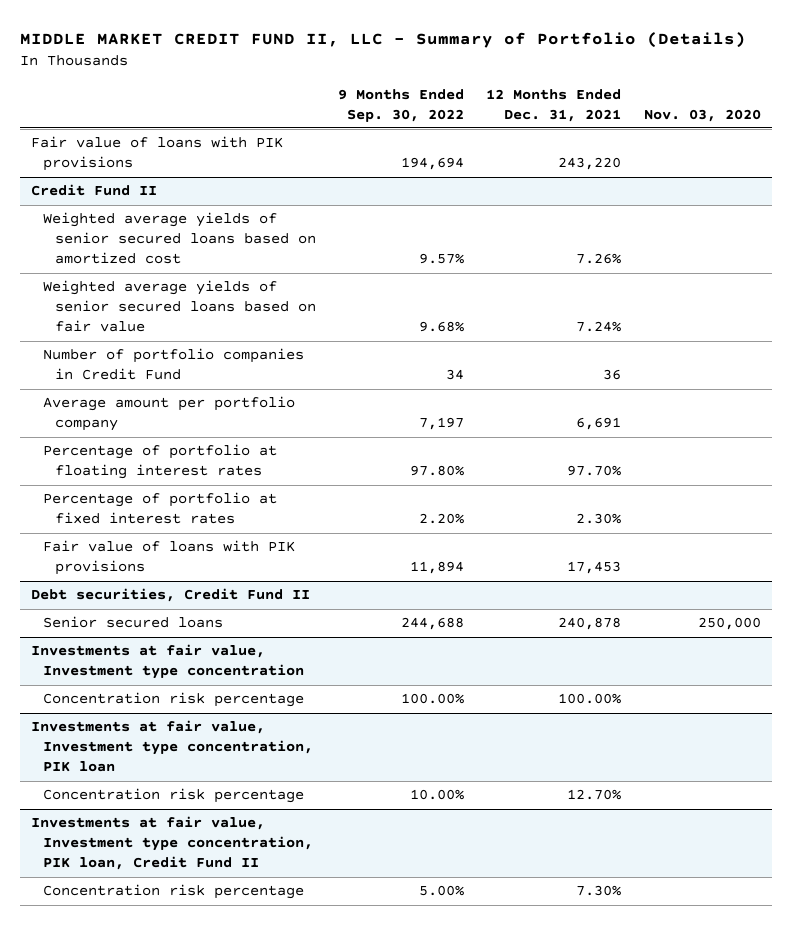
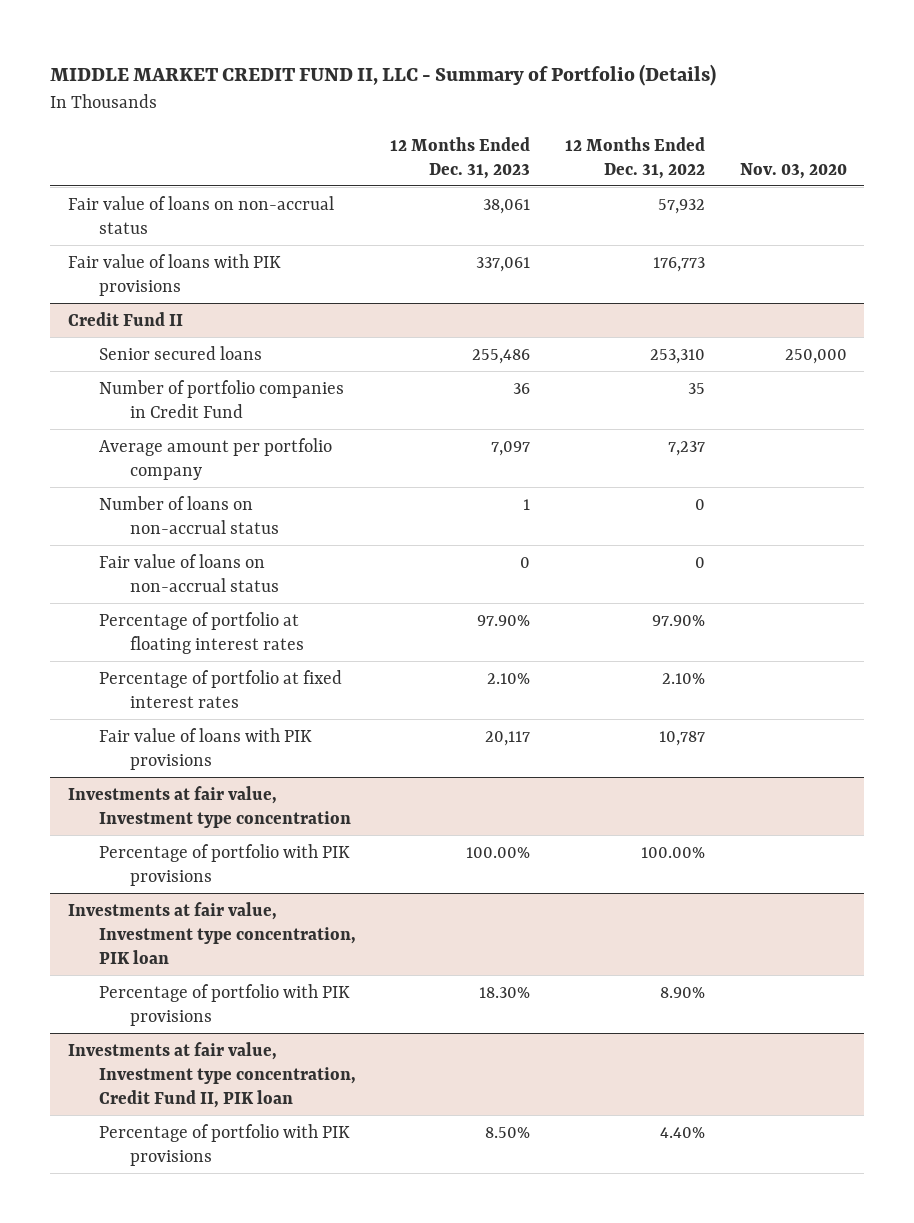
- | 9 Months Ended Sep. 30, 2022 | 12 Months Ended Dec. 31, 2021 | Nov. 03, 2020
+ | 12 Months Ended Dec. 31, 2023 | 12 Months Ended Dec. 31, 2022 | Nov. 03, 2020
+ Fair value of loans on non-accrual status | 38,061 | 57,932 |
@ Credit Fund II
- Weighted average yields of senior secured loans based on amortized cost | 9.57% | 7.26% |
- Weighted average yields of senior secured loans based on fair value | 9.68% | 7.24% |
+ Senior secured loans | 255,486 | 253,310 | 250,000
+ Number of loans on non-accrual status | 1 | 0 |
+ Fair value of loans on non-accrual status | 0 | 0 |
- Debt securities, Credit Fund II
- Senior secured loans | 244,688 | 240,878 | 250,000
@ Investments at fair value, Investment type concentration
- Concentration risk percentage | 100.00% | 100.00% |
+ Percentage of portfolio with PIK provisions | 100.00% | 100.00% |
@ Investments at fair value, Investment type concentration, PIK loan
- Concentration risk percentage | 10.00% | 12.70% |
- Investments at fair value, Investment type concentration, PIK loan, Credit Fund II
- Concentration risk percentage | 5.00% | 7.30% |
@ Investments at fair value, Investment type concentration, PIK loan
+ Percentage of portfolio with PIK provisions | 18.30% | 8.90% |
+ Investments at fair value, Investment type concentration, Credit Fund II, PIK loan
+ Percentage of portfolio with PIK provisions | 8.50% | 4.40% |

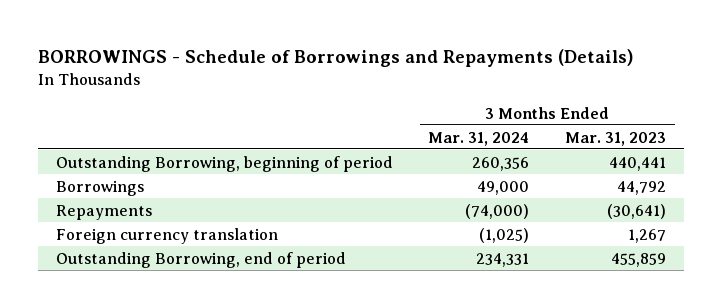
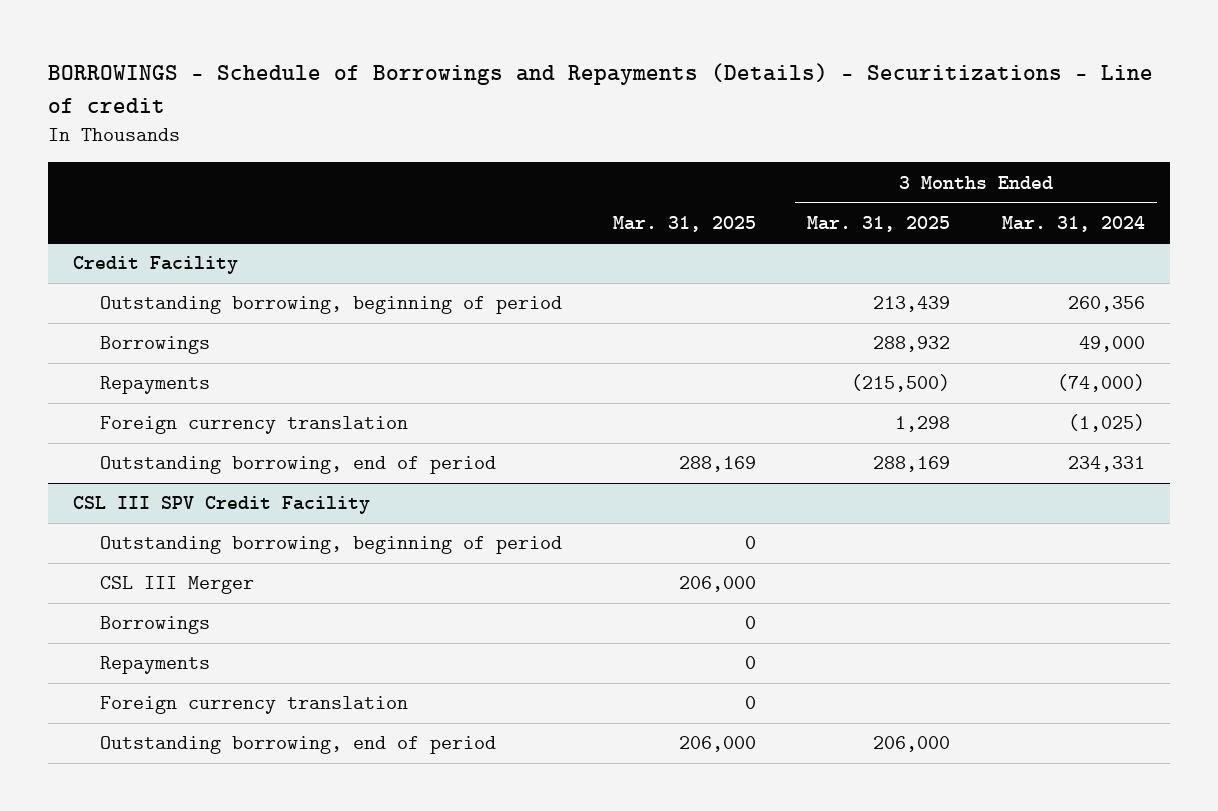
- BORROWINGS - Schedule of Borrowings and Repayments (Details)
+ BORROWINGS - Schedule of Borrowings and Repayments (Details) - Securitizations - Line of credit
- | 3 Months Ended Mar. 31, 2024 | 3 Months Ended Mar. 31, 2023
+ | Mar. 31, 2025 | 3 Months Ended Mar. 31, 2025 | 3 Months Ended Mar. 31, 2024
- Outstanding Borrowing, beginning of period | 260,356 | 440,441
+ Credit Facility
+ Outstanding borrowing, beginning of period | | 213,439 | 260,356
- Outstanding Borrowing, end of period | 234,331 | 455,859
+ Outstanding borrowing, end of period | 288,169 | 288,169 | 234,331
+ CSL III SPV Credit Facility
+ Outstanding borrowing, beginning of period | 0 | |
+ CSL III Merger | 206,000 | |
+ Borrowings | 0 | |
+ Repayments | 0 | |
+ Foreign currency translation | 0 | |
+ Outstanding borrowing, end of period | 206,000 | 206,000 |

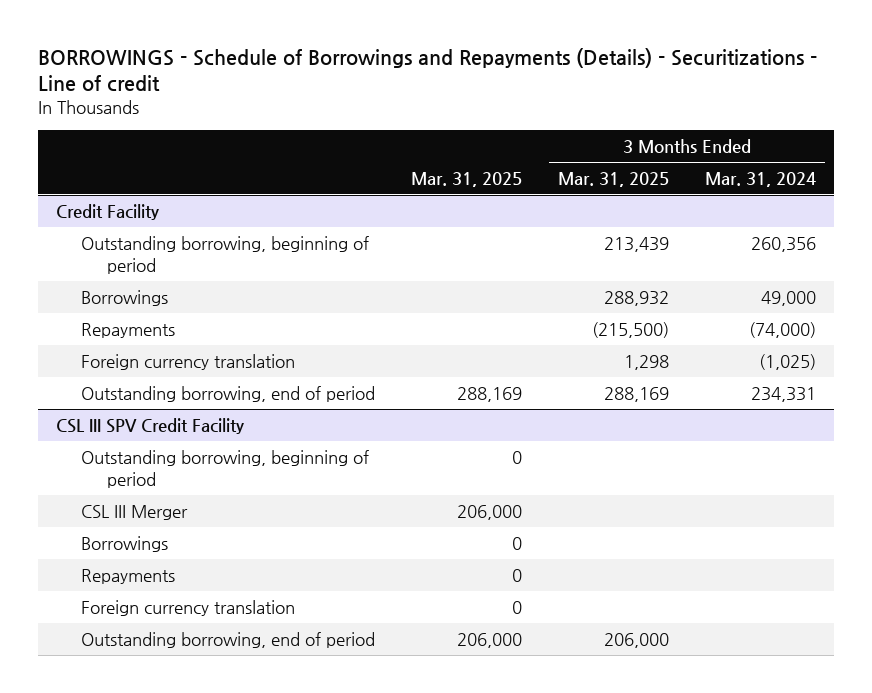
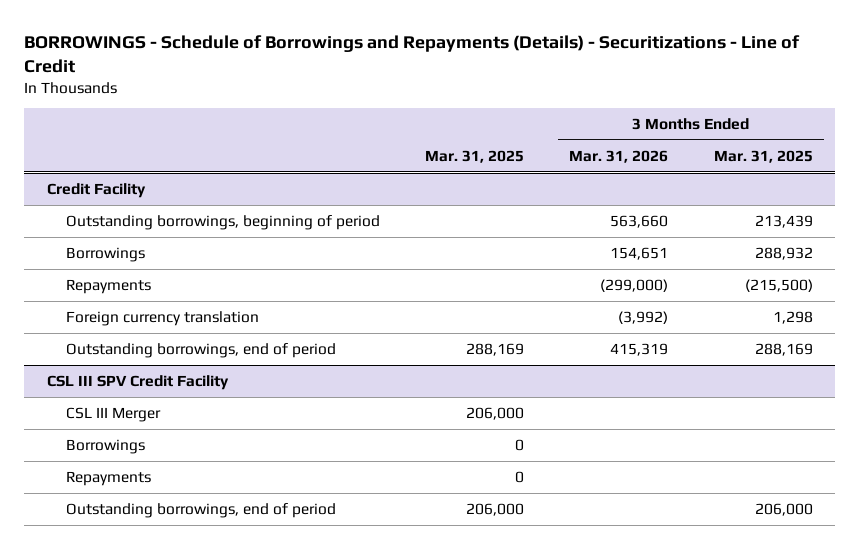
- BORROWINGS - Schedule of Borrowings and Repayments (Details) - Securitizations - Line of credit
+ BORROWINGS - Schedule of Borrowings and Repayments (Details) - Securitizations - Line of Credit
- | Mar. 31, 2025 | 3 Months Ended Mar. 31, 2025 | 3 Months Ended Mar. 31, 2024
+ | Mar. 31, 2025 | 3 Months Ended Mar. 31, 2026 | 3 Months Ended Mar. 31, 2025
@ Credit Facility
- Outstanding borrowing, beginning of period | | 213,439 | 260,356
+ Outstanding borrowings, beginning of period | | 563,660 | 213,439
- Outstanding borrowing, end of period | 288,169 | 288,169 | 234,331
+ Outstanding borrowings, end of period | 288,169 | 415,319 | 288,169
@ CSL III SPV Credit Facility
- Outstanding borrowing, beginning of period | 0 | |
- Foreign currency translation | 0 | |
- Outstanding borrowing, end of period | 206,000 | 206,000 |
+ Outstanding borrowings, end of period | 206,000 | | 206,000

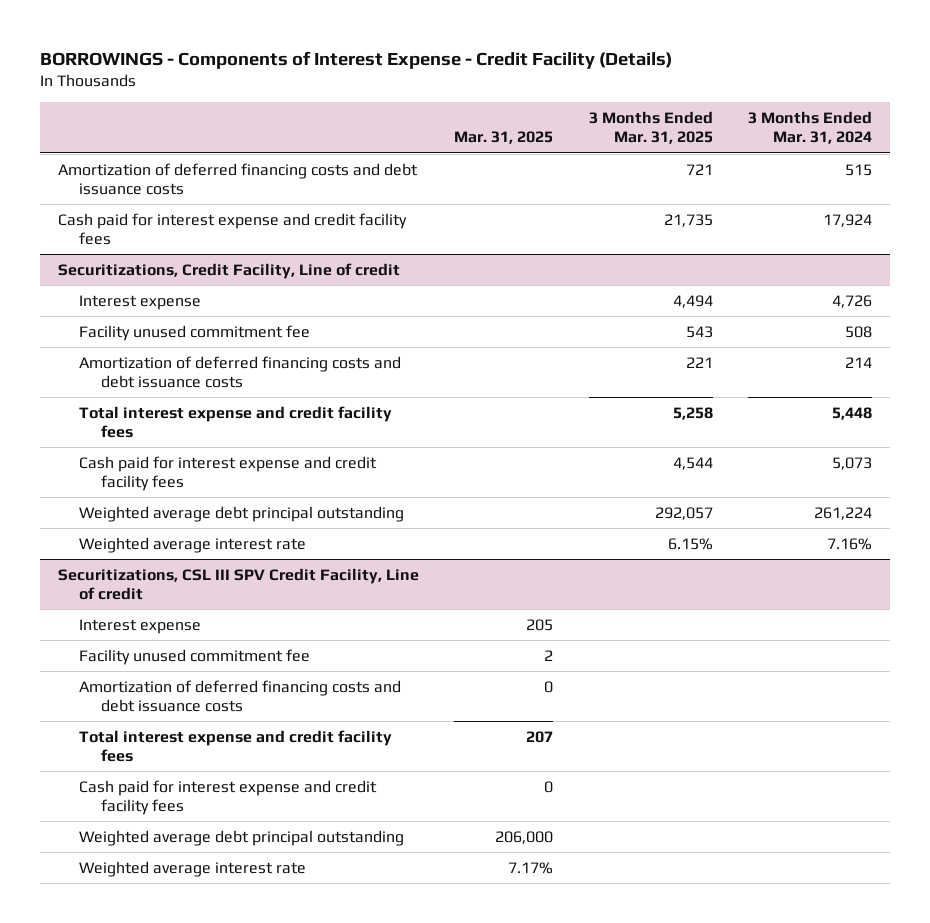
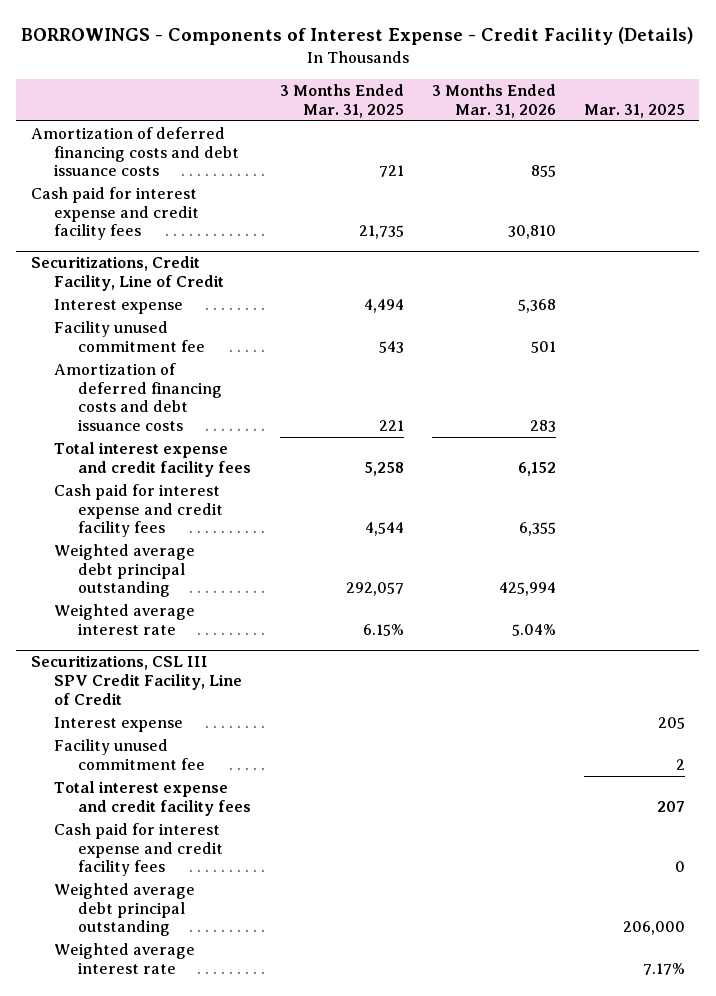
- | Mar. 31, 2025 | 3 Months Ended Mar. 31, 2025 | 3 Months Ended Mar. 31, 2024
+ | 3 Months Ended Mar. 31, 2025 | 3 Months Ended Mar. 31, 2026 | Mar. 31, 2025
- Securitizations, Credit Facility, Line of credit
+ Securitizations, Credit Facility, Line of Credit
- Securitizations, CSL III SPV Credit Facility, Line of credit
+ Securitizations, CSL III SPV Credit Facility, Line of Credit
- Amortization of deferred financing costs and debt issuance costs | 0 | |

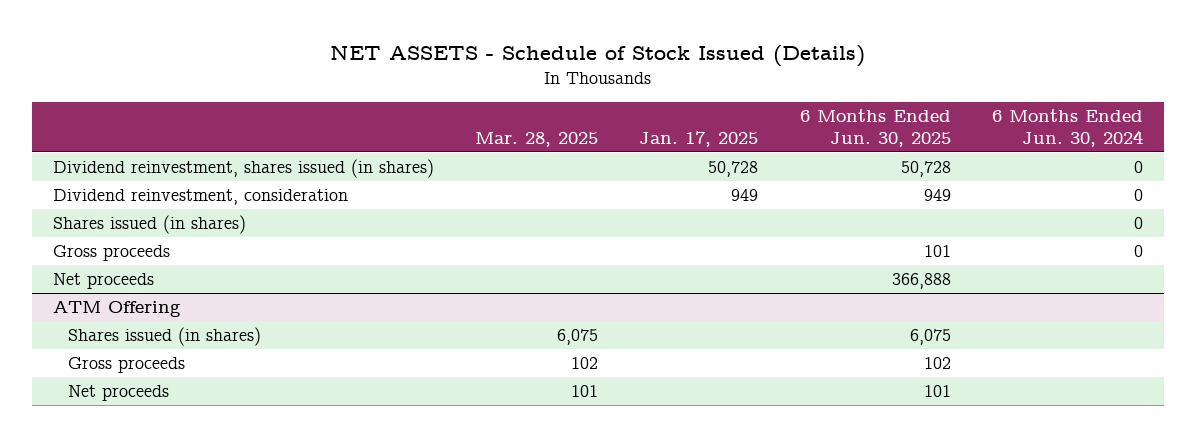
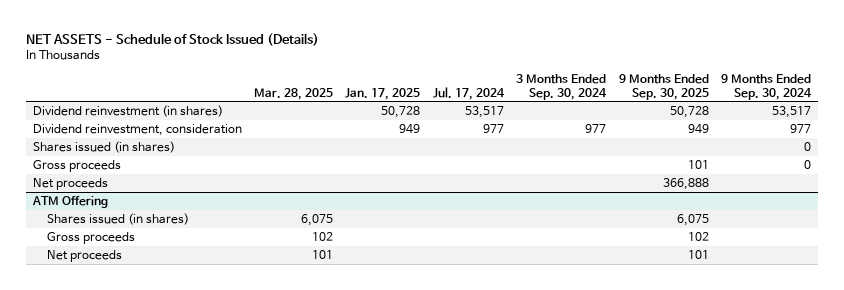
- | Mar. 28, 2025 | Jan. 17, 2025 | 6 Months Ended Jun. 30, 2025 | 6 Months Ended Jun. 30, 2024
+ | Mar. 28, 2025 | Jan. 17, 2025 | Jul. 17, 2024 | 3 Months Ended Sep. 30, 2024 | 9 Months Ended Sep. 30, 2025 | 9 Months Ended Sep. 30, 2024
- Dividend reinvestment, shares issued (in shares) | | 50,728 | 50,728 | 0
+ Dividend reinvestment (in shares) | | 50,728 | 53,517 | | 50,728 | 53,517

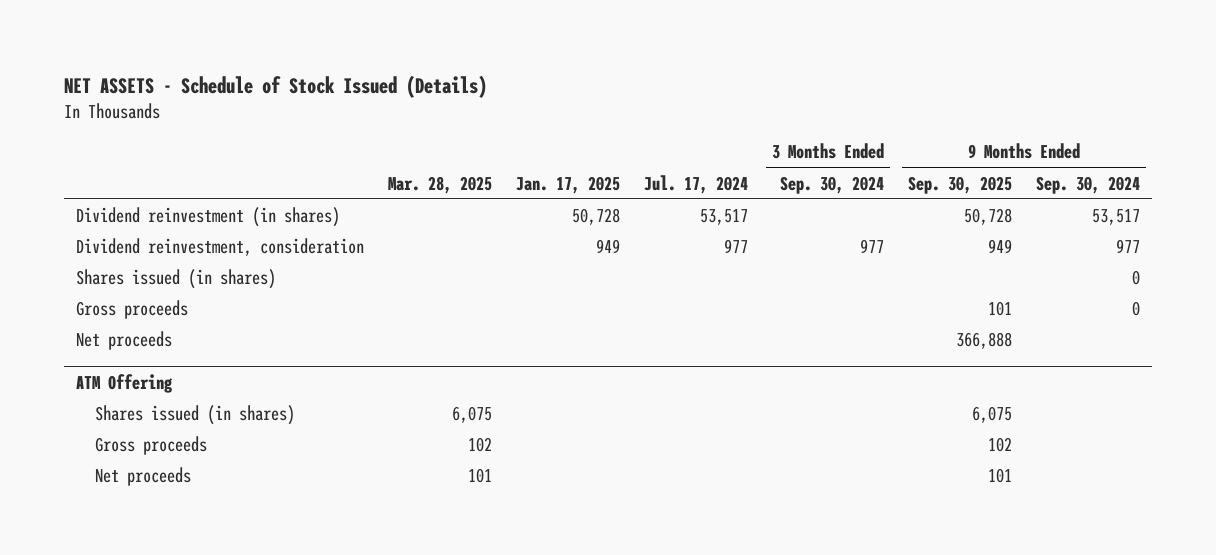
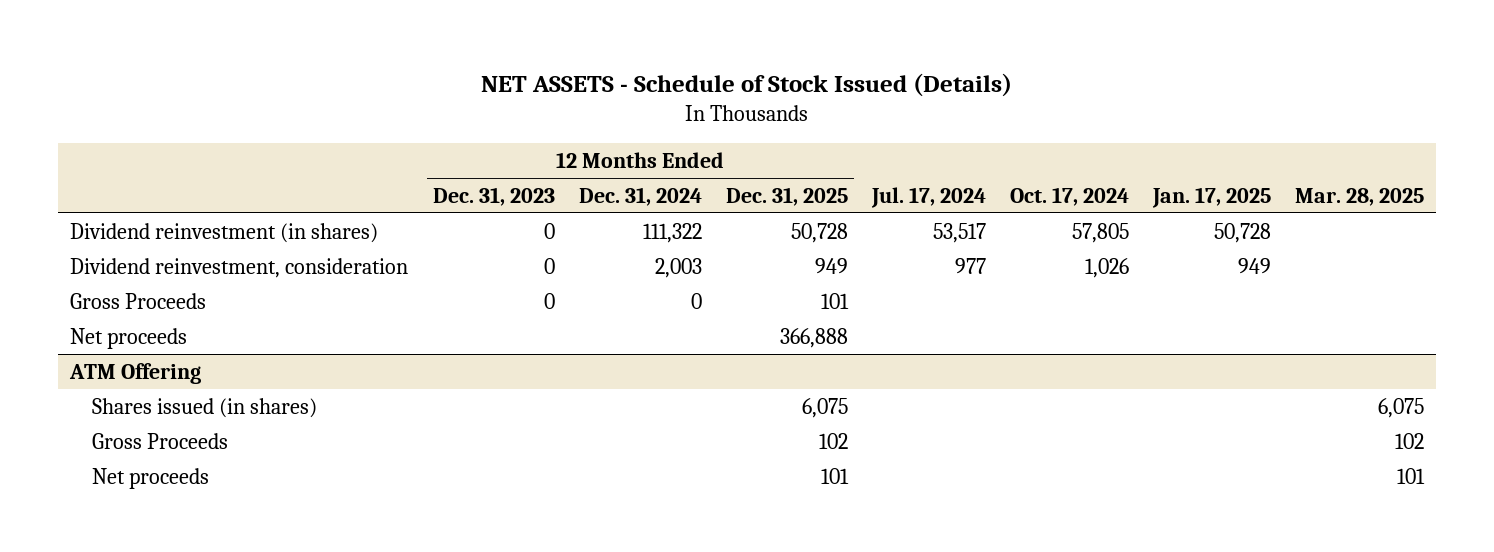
- | Mar. 28, 2025 | Jan. 17, 2025 | Jul. 17, 2024 | 3 Months Ended Sep. 30, 2024 | 9 Months Ended Sep. 30, 2025 | 9 Months Ended Sep. 30, 2024
+ | 12 Months Ended Dec. 31, 2023 | 12 Months Ended Dec. 31, 2024 | 12 Months Ended Dec. 31, 2025 | Jul. 17, 2024 | Oct. 17, 2024 | Jan. 17, 2025 | Mar. 28, 2025
- Shares issued (in shares) | | | | | | 0
- Gross proceeds | | | | | 101 | 0
+ Gross Proceeds | 0 | 0 | 101 | | | |
@ ATM Offering
- Gross proceeds | 102 | | | | 102 |
+ Gross Proceeds | | | 102 | | | | 102

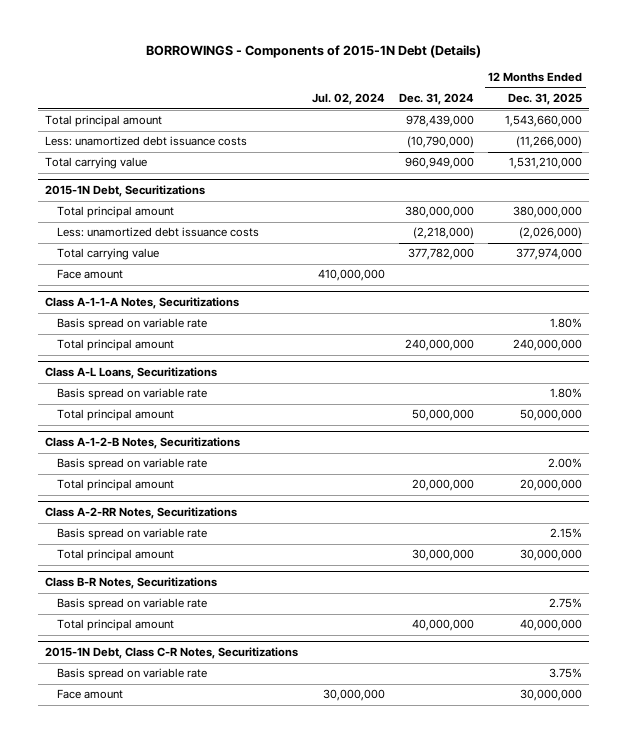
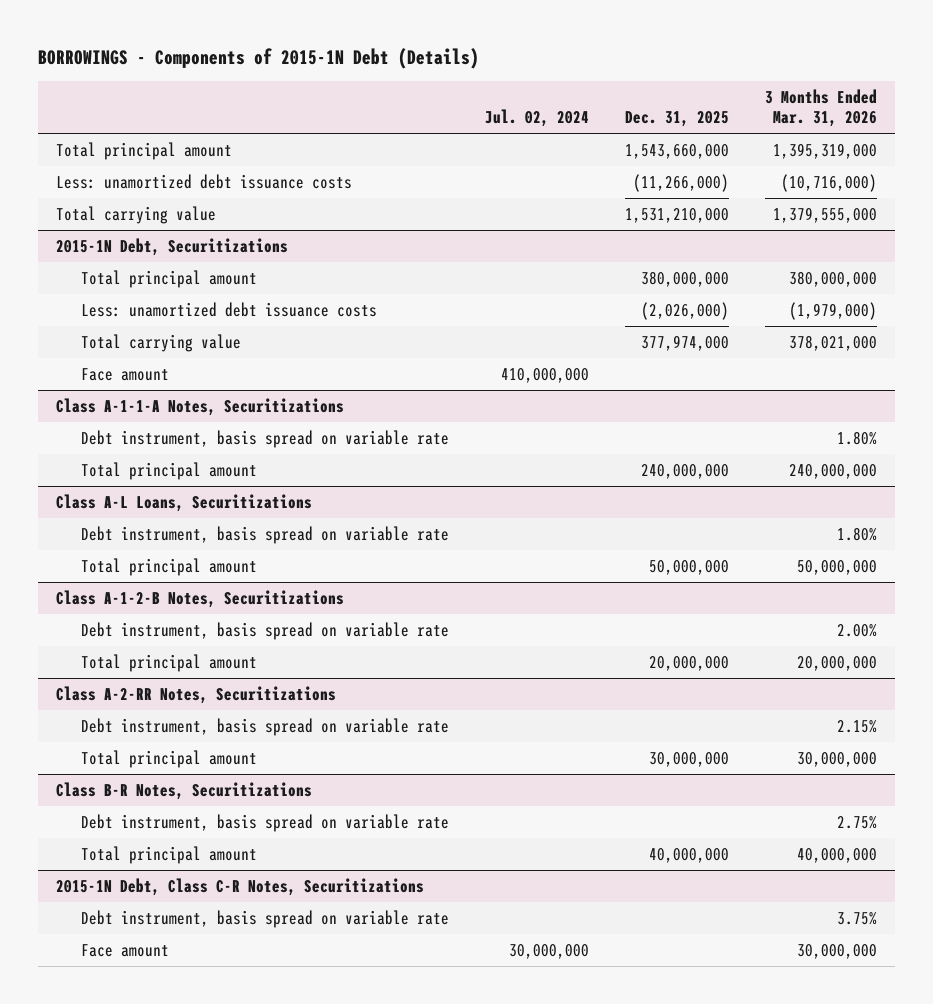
- | Jul. 02, 2024 | Dec. 31, 2024 | 12 Months Ended Dec. 31, 2025
+ | Jul. 02, 2024 | Dec. 31, 2025 | 3 Months Ended Mar. 31, 2026
@ Class A-1-1-A Notes, Securitizations
- Basis spread on variable rate | | | 1.80%
+ Debt instrument, basis spread on variable rate | | | 1.80%
@ Class A-L Loans, Securitizations
- Basis spread on variable rate | | | 1.80%
+ Debt instrument, basis spread on variable rate | | | 1.80%
@ Class A-1-2-B Notes, Securitizations
- Basis spread on variable rate | | | 2.00%
+ Debt instrument, basis spread on variable rate | | | 2.00%
@ Class A-2-RR Notes, Securitizations
- Basis spread on variable rate | | | 2.15%
+ Debt instrument, basis spread on variable rate | | | 2.15%
@ Class B-R Notes, Securitizations
- Basis spread on variable rate | | | 2.75%
+ Debt instrument, basis spread on variable rate | | | 2.75%
@ 2015-1N Debt, Class C-R Notes, Securitizations
- Basis spread on variable rate | | | 3.75%
+ Debt instrument, basis spread on variable rate | | | 3.75%

